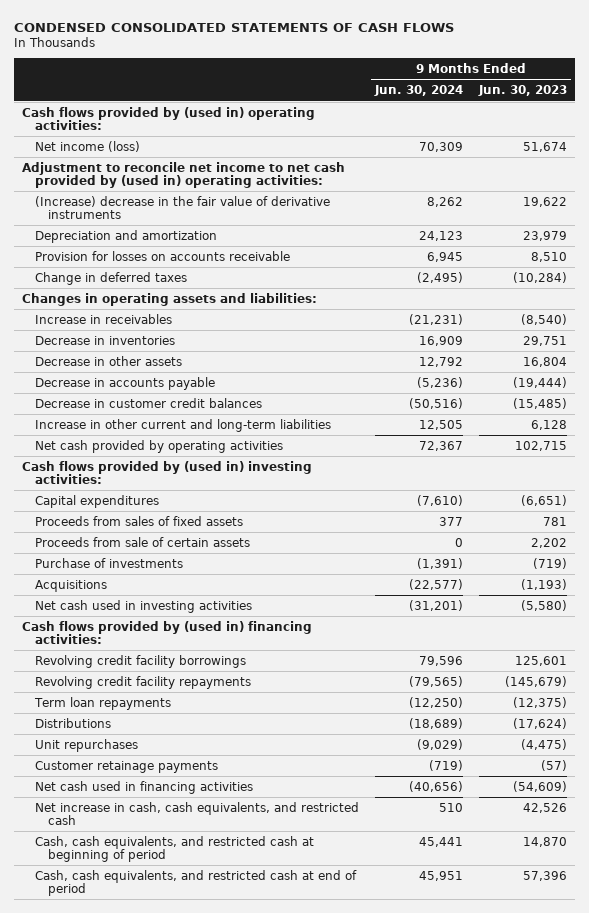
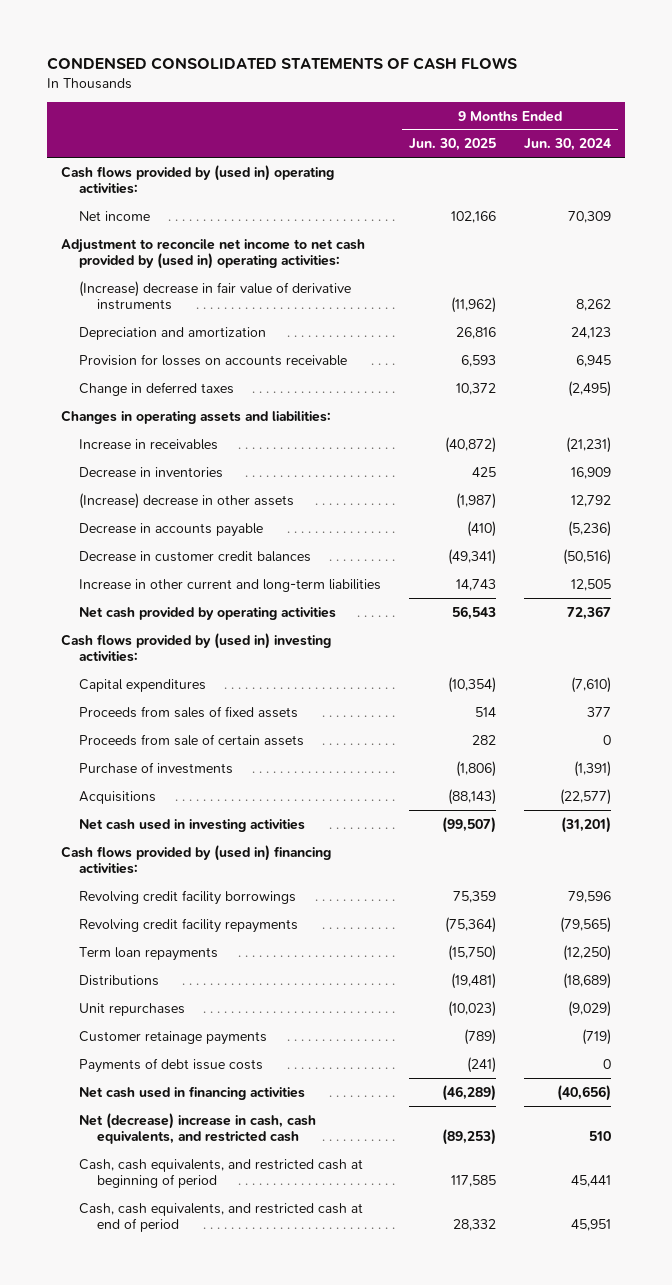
- | 9 Months Ended Jun. 30, 2024 | 9 Months Ended Jun. 30, 2023
+ | 9 Months Ended Jun. 30, 2025 | 9 Months Ended Jun. 30, 2024
- Net income (loss) | 70,309 | 51,674
+ Net income | 102,166 | 70,309
- (Increase) decrease in the fair value of derivative instruments | 8,262 | 19,622
+ (Increase) decrease in fair value of derivative instruments | (11,962) | 8,262
- Decrease in other assets | 12,792 | 16,804
+ (Increase) decrease in other assets | (1,987) | 12,792
+ Payments of debt issue costs | (241) | 0
- Net increase in cash, cash equivalents, and restricted cash | 510 | 42,526
+ Net (decrease) increase in cash, cash equivalents, and restricted cash | (89,253) | 510

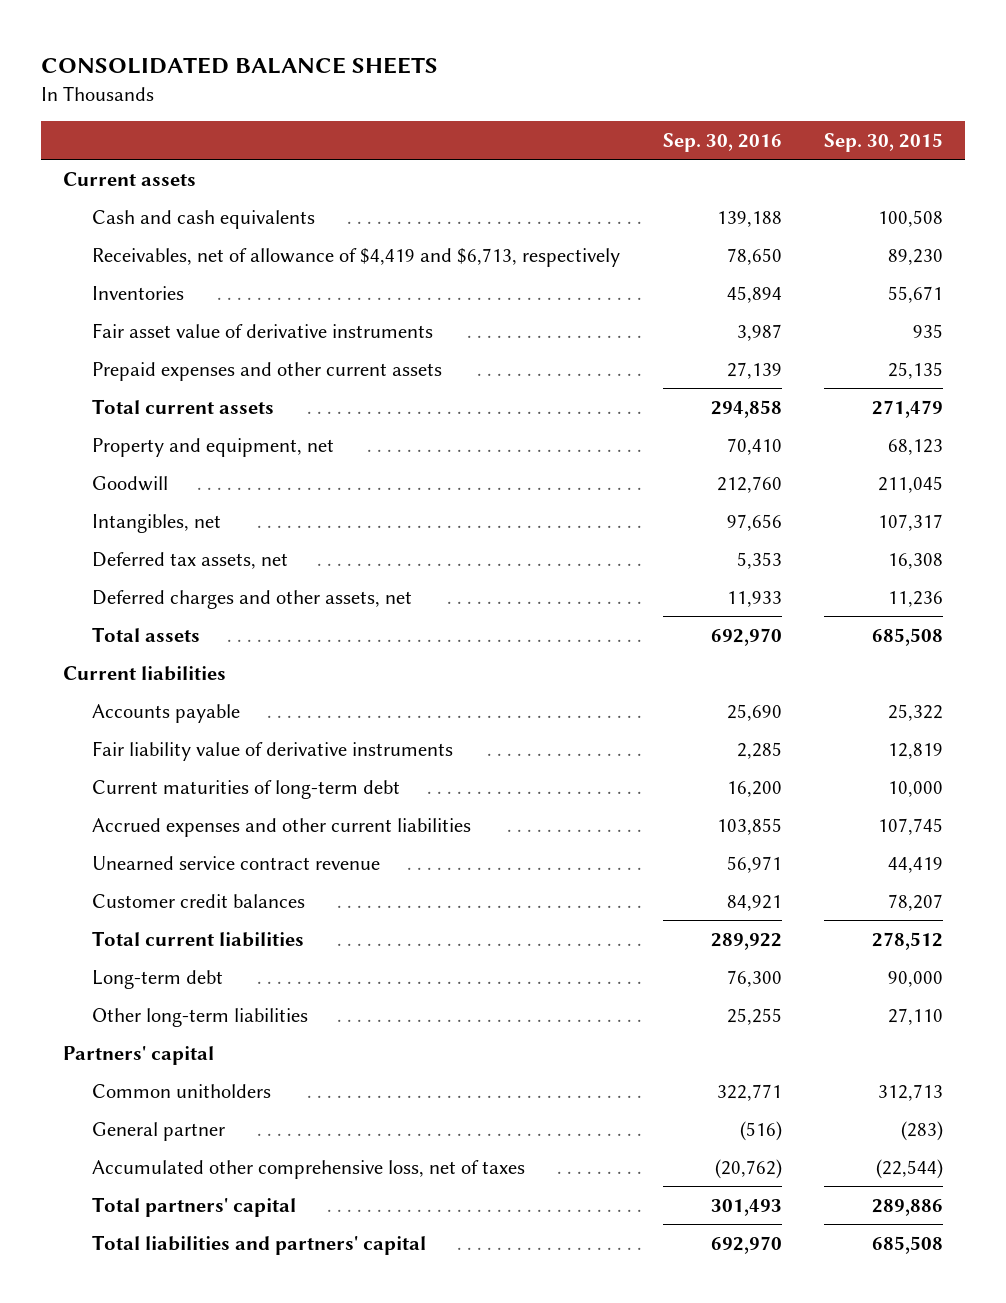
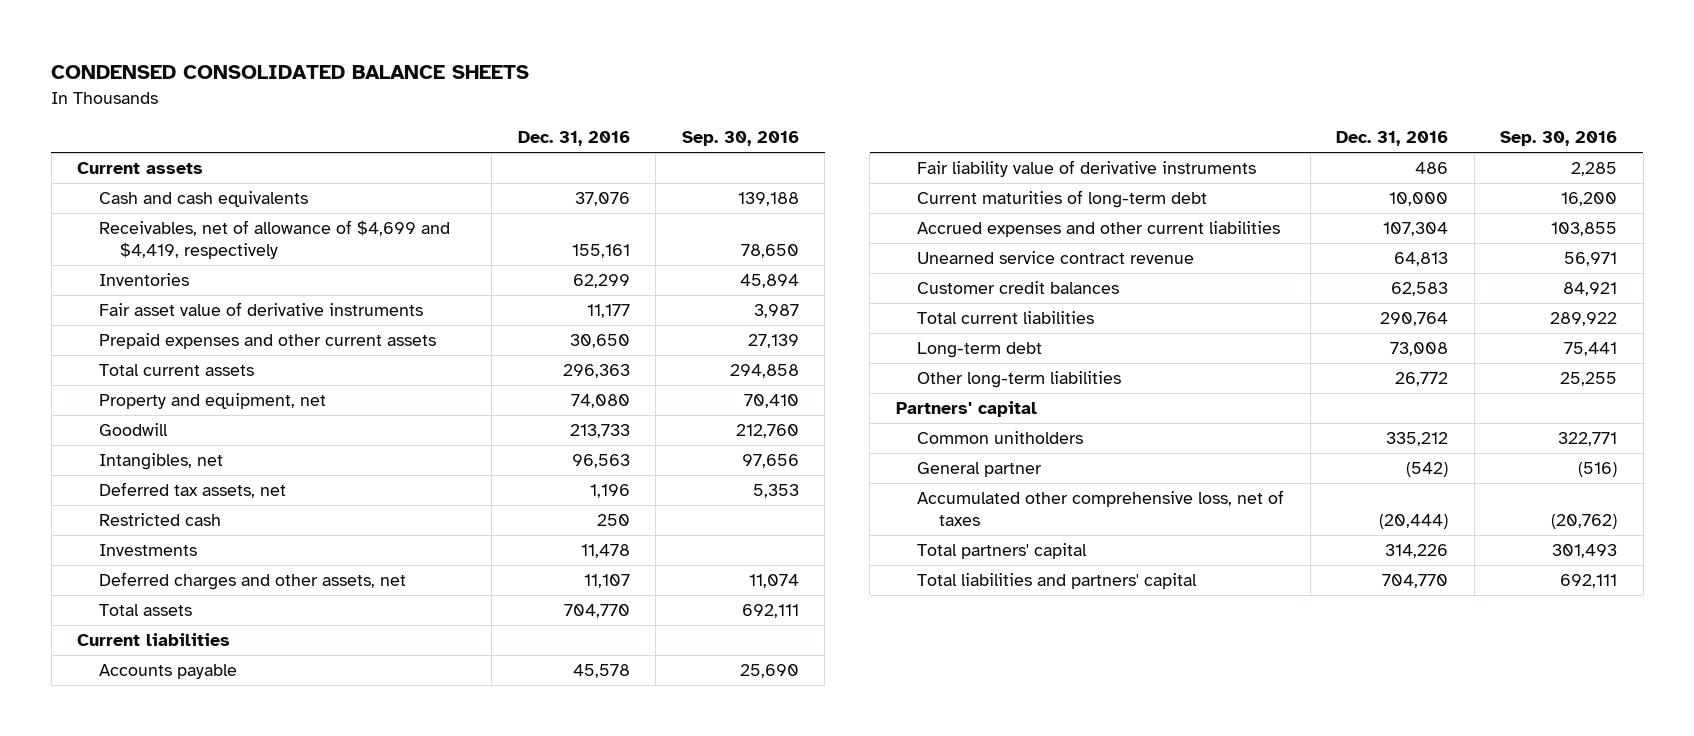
- CONSOLIDATED BALANCE SHEETS
+ CONDENSED CONSOLIDATED BALANCE SHEETS
- | Sep. 30, 2016 | Sep. 30, 2015
+ | Dec. 31, 2016 | Sep. 30, 2016
- Receivables, net of allowance of $4,419 and $6,713, respectively | 78,650 | 89,230
+ Receivables, net of allowance of $4,699 and $4,419, respectively | 155,161 | 78,650
- Deferred charges and other assets, net | 11,933 | 11,236
- Total assets | 692,970 | 685,508
+ Restricted cash | 250 |
+ Investments | 11,478 |
+ Deferred charges and other assets, net | 11,107 | 11,074
+ Total assets | 704,770 | 692,111
- Long-term debt | 76,300 | 90,000
+ Long-term debt | 73,008 | 75,441
- Total liabilities and partners' capital | 692,970 | 685,508
+ Total liabilities and partners' capital | 704,770 | 692,111

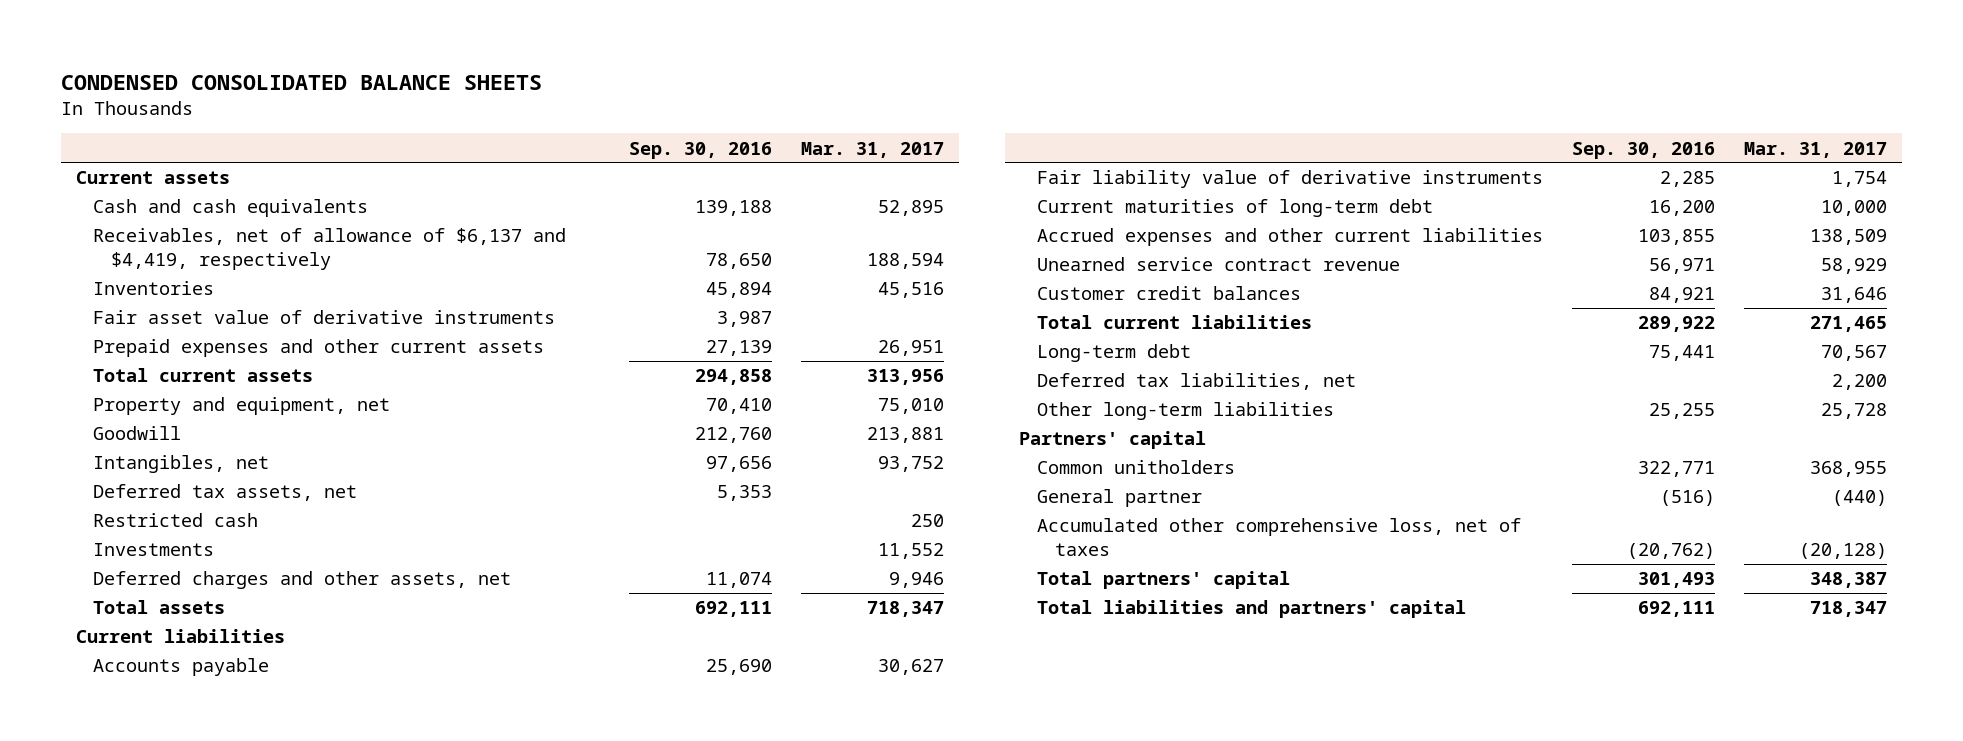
- | Dec. 31, 2016 | Sep. 30, 2016
+ | Sep. 30, 2016 | Mar. 31, 2017
- Receivables, net of allowance of $4,699 and $4,419, respectively | 155,161 | 78,650
+ Receivables, net of allowance of $6,137 and $4,419, respectively | 78,650 | 188,594
+ Deferred tax liabilities, net | | 2,200

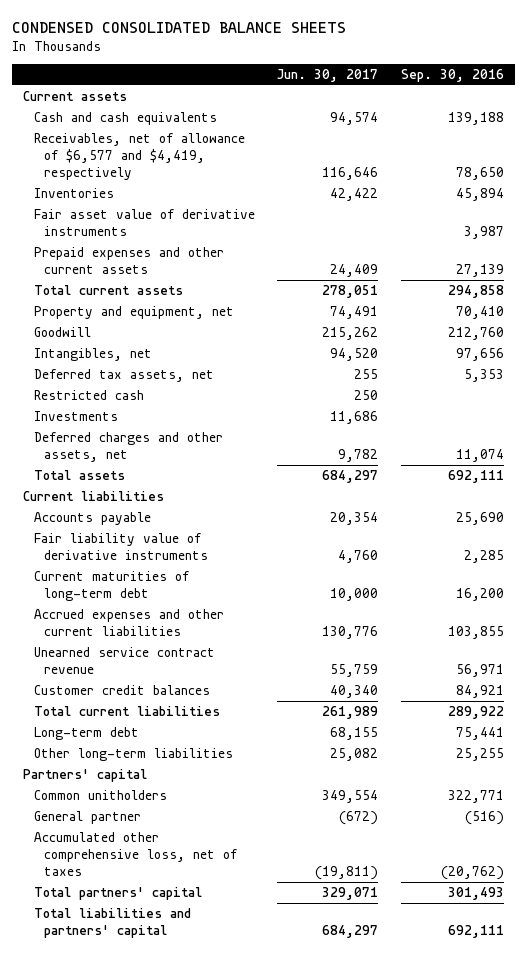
- | Sep. 30, 2016 | Mar. 31, 2017
+ | Jun. 30, 2017 | Sep. 30, 2016
- Receivables, net of allowance of $6,137 and $4,419, respectively | 78,650 | 188,594
+ Receivables, net of allowance of $6,577 and $4,419, respectively | 116,646 | 78,650
- Deferred tax liabilities, net | | 2,200

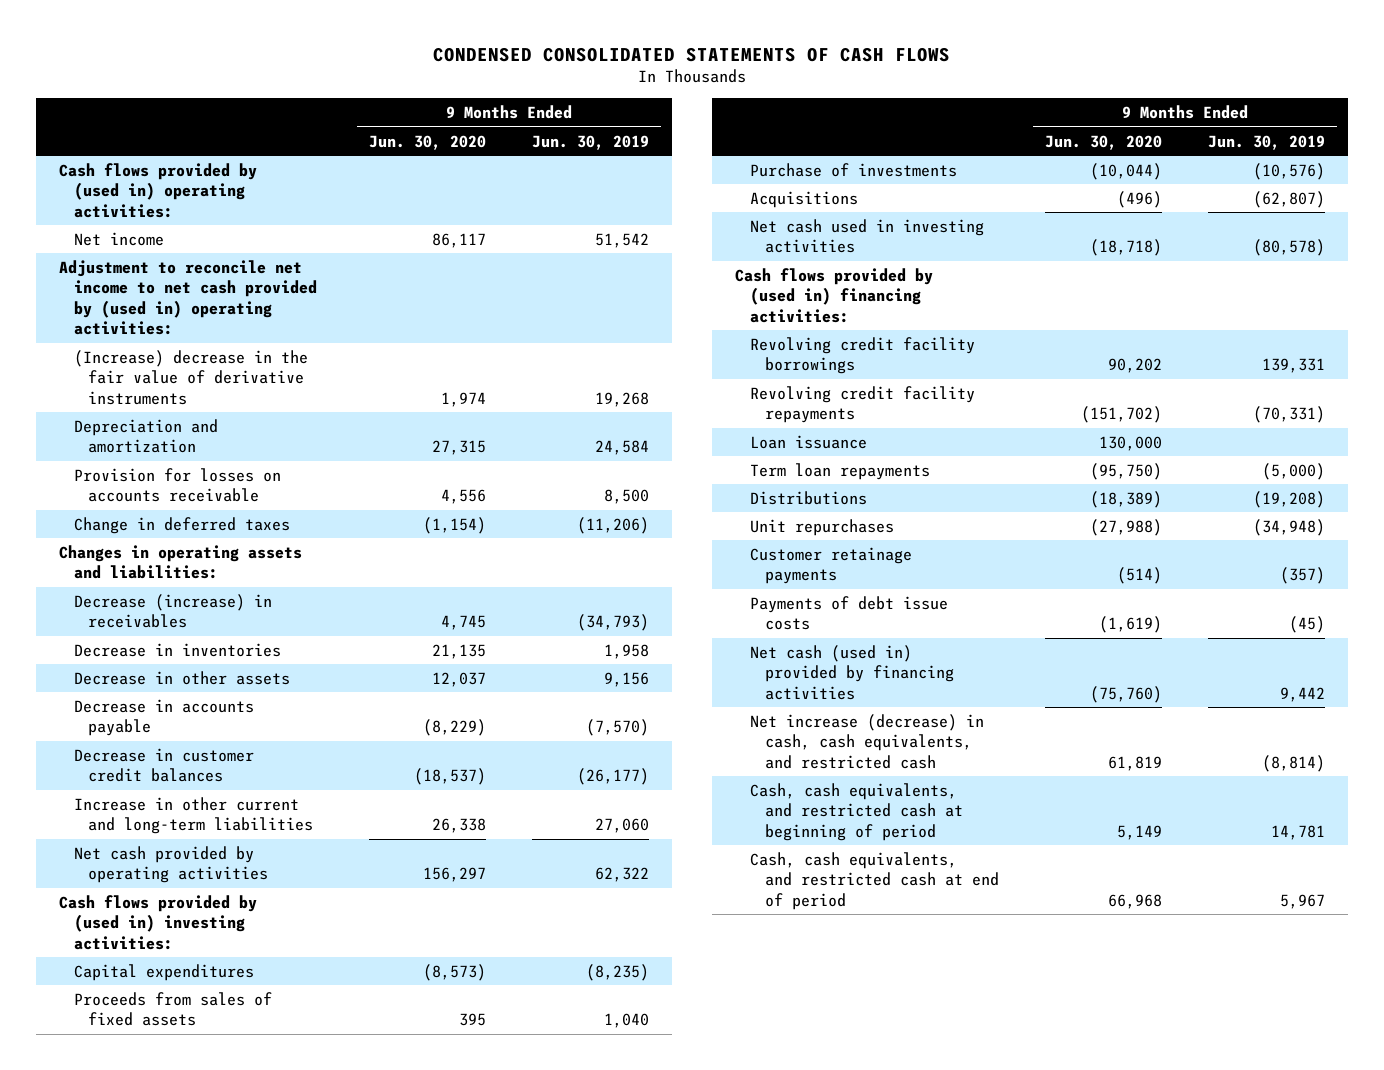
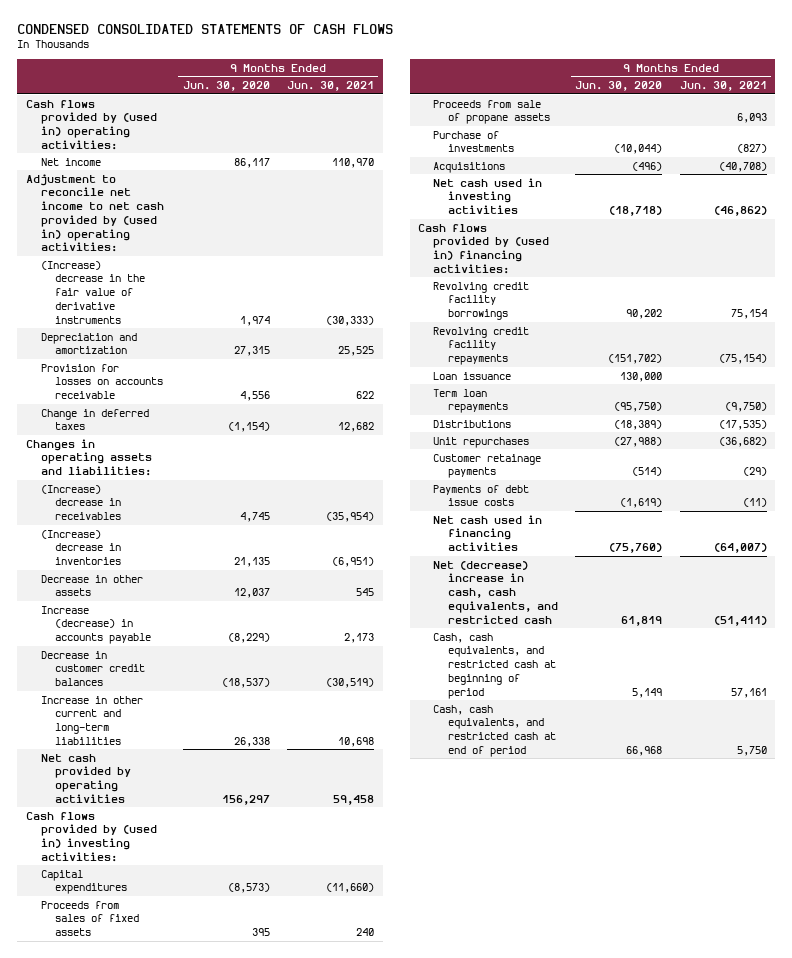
- | 9 Months Ended Jun. 30, 2020 | 9 Months Ended Jun. 30, 2019
+ | 9 Months Ended Jun. 30, 2020 | 9 Months Ended Jun. 30, 2021
- Decrease (increase) in receivables | 4,745 | (34,793)
- Decrease in inventories | 21,135 | 1,958
+ (Increase) decrease in receivables | 4,745 | (35,954)
+ (Increase) decrease in inventories | 21,135 | (6,951)
- Decrease in accounts payable | (8,229) | (7,570)
+ Increase (decrease) in accounts payable | (8,229) | 2,173
+ Proceeds from sale of propane assets | | 6,093
- Net cash (used in) provided by financing activities | (75,760) | 9,442
- Net increase (decrease) in cash, cash equivalents, and restricted cash | 61,819 | (8,814)
+ Net cash used in financing activities | (75,760) | (64,007)
+ Net (decrease) increase in cash, cash equivalents, and restricted cash | 61,819 | (51,411)

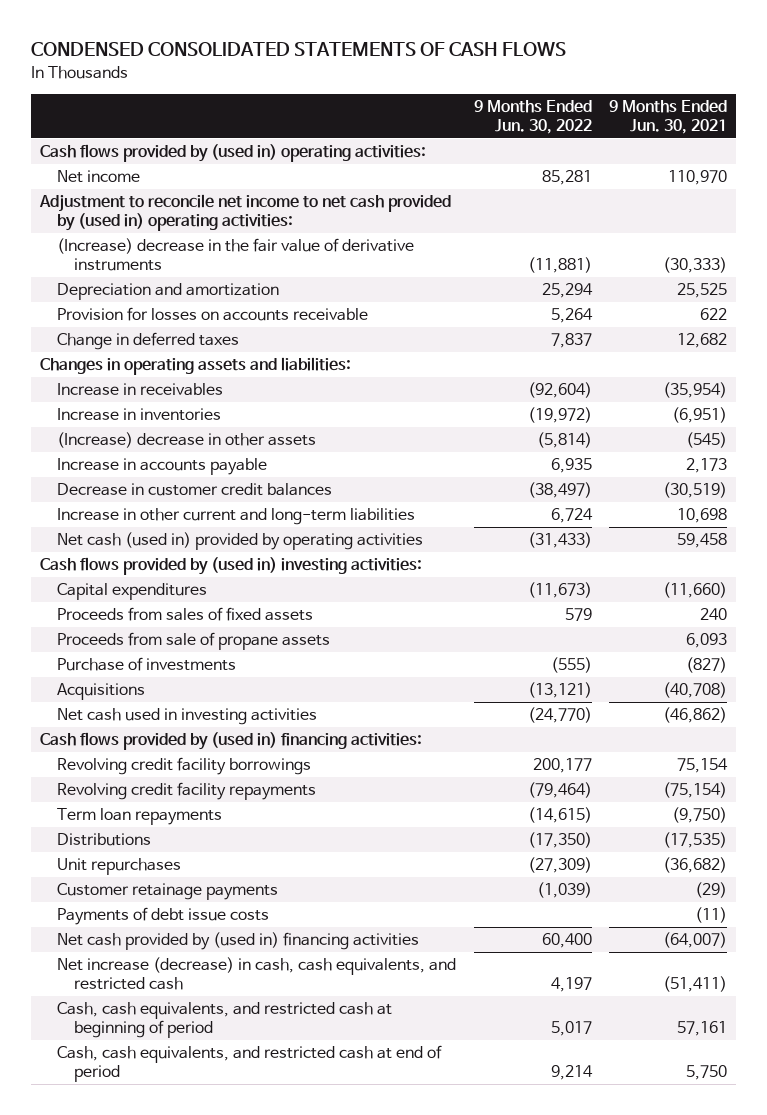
- | 9 Months Ended Jun. 30, 2020 | 9 Months Ended Jun. 30, 2021
+ | 9 Months Ended Jun. 30, 2022 | 9 Months Ended Jun. 30, 2021
- (Increase) decrease in receivables | 4,745 | (35,954)
- (Increase) decrease in inventories | 21,135 | (6,951)
- Decrease in other assets | 12,037 | 545
- Increase (decrease) in accounts payable | (8,229) | 2,173
+ Increase in receivables | (92,604) | (35,954)
+ Increase in inventories | (19,972) | (6,951)
+ (Increase) decrease in other assets | (5,814) | (545)
+ Increase in accounts payable | 6,935 | 2,173
- Net cash provided by operating activities | 156,297 | 59,458
+ Net cash (used in) provided by operating activities | (31,433) | 59,458
- Loan issuance | 130,000 |
- Net cash used in financing activities | (75,760) | (64,007)
- Net (decrease) increase in cash, cash equivalents, and restricted cash | 61,819 | (51,411)
+ Net cash provided by (used in) financing activities | 60,400 | (64,007)
+ Net increase (decrease) in cash, cash equivalents, and restricted cash | 4,197 | (51,411)

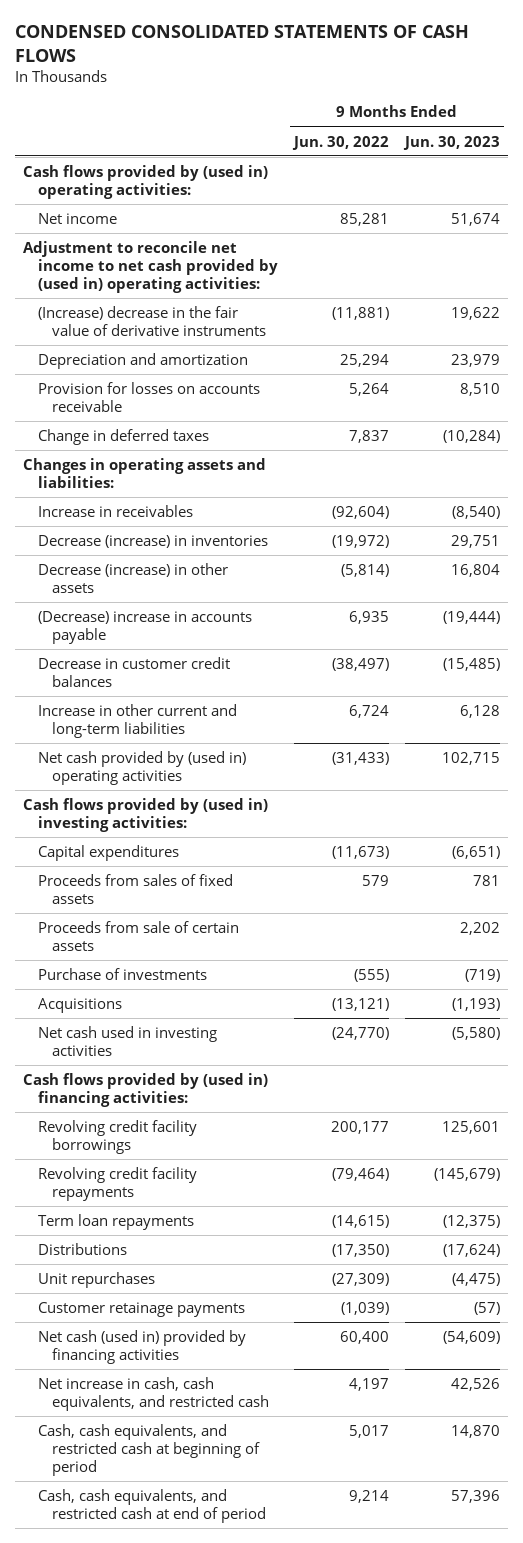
- | 9 Months Ended Jun. 30, 2022 | 9 Months Ended Jun. 30, 2021
+ | 9 Months Ended Jun. 30, 2022 | 9 Months Ended Jun. 30, 2023
- Increase in inventories | (19,972) | (6,951)
- (Increase) decrease in other assets | (5,814) | (545)
- Increase in accounts payable | 6,935 | 2,173
+ Decrease (increase) in inventories | (19,972) | 29,751
+ Decrease (increase) in other assets | (5,814) | 16,804
+ (Decrease) increase in accounts payable | 6,935 | (19,444)
- Net cash (used in) provided by operating activities | (31,433) | 59,458
+ Net cash provided by (used in) operating activities | (31,433) | 102,715
- Proceeds from sale of propane assets | | 6,093
+ Proceeds from sale of certain assets | | 2,202
- Payments of debt issue costs | | (11)
- Net cash provided by (used in) financing activities | 60,400 | (64,007)
- Net increase (decrease) in cash, cash equivalents, and restricted cash | 4,197 | (51,411)
+ Net cash (used in) provided by financing activities | 60,400 | (54,609)
+ Net increase in cash, cash equivalents, and restricted cash | 4,197 | 42,526

